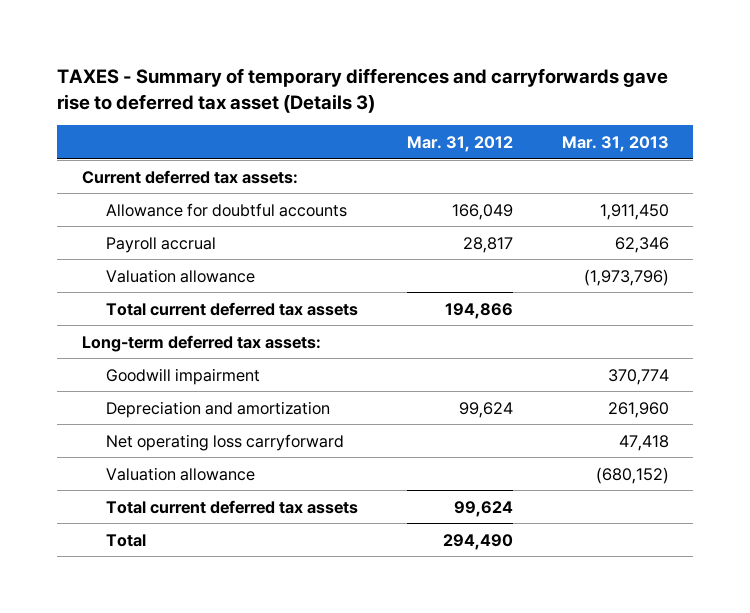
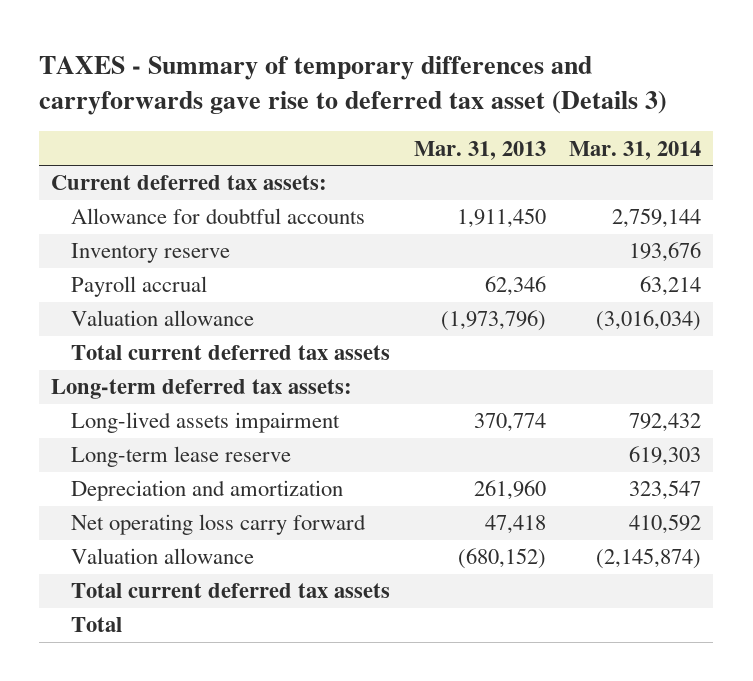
- | Mar. 31, 2012 | Mar. 31, 2013
+ | Mar. 31, 2013 | Mar. 31, 2014
+ Inventory reserve | | 193,676
- Goodwill impairment | | 370,774
+ Long-lived assets impairment | 370,774 | 792,432
+ Long-term lease reserve | | 619,303
- Net operating loss carryforward | | 47,418
+ Net operating loss carry forward | 47,418 | 410,592

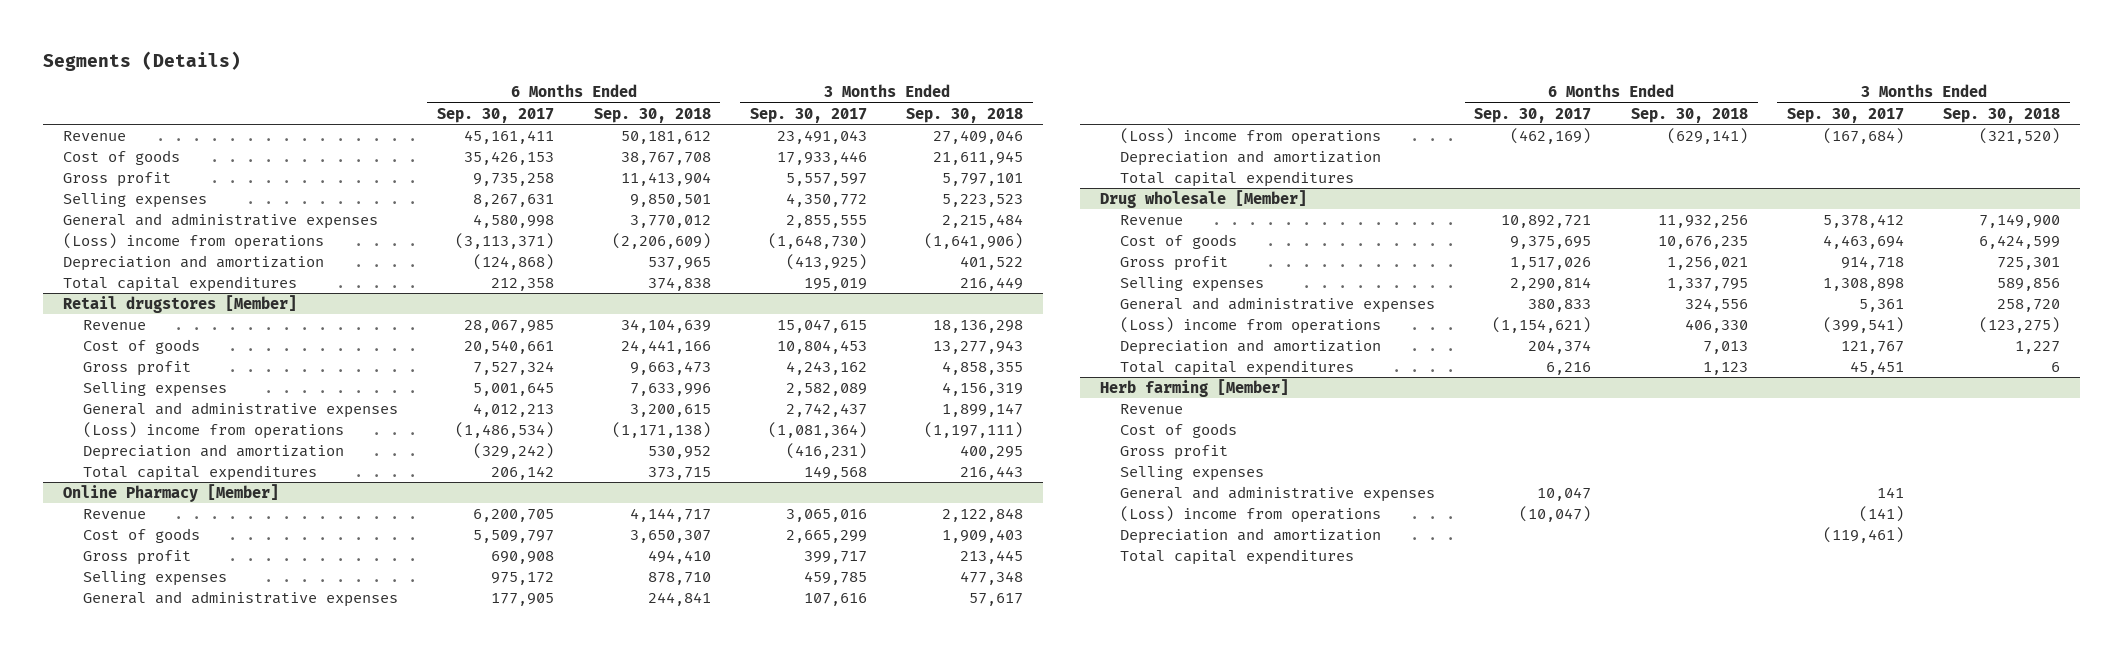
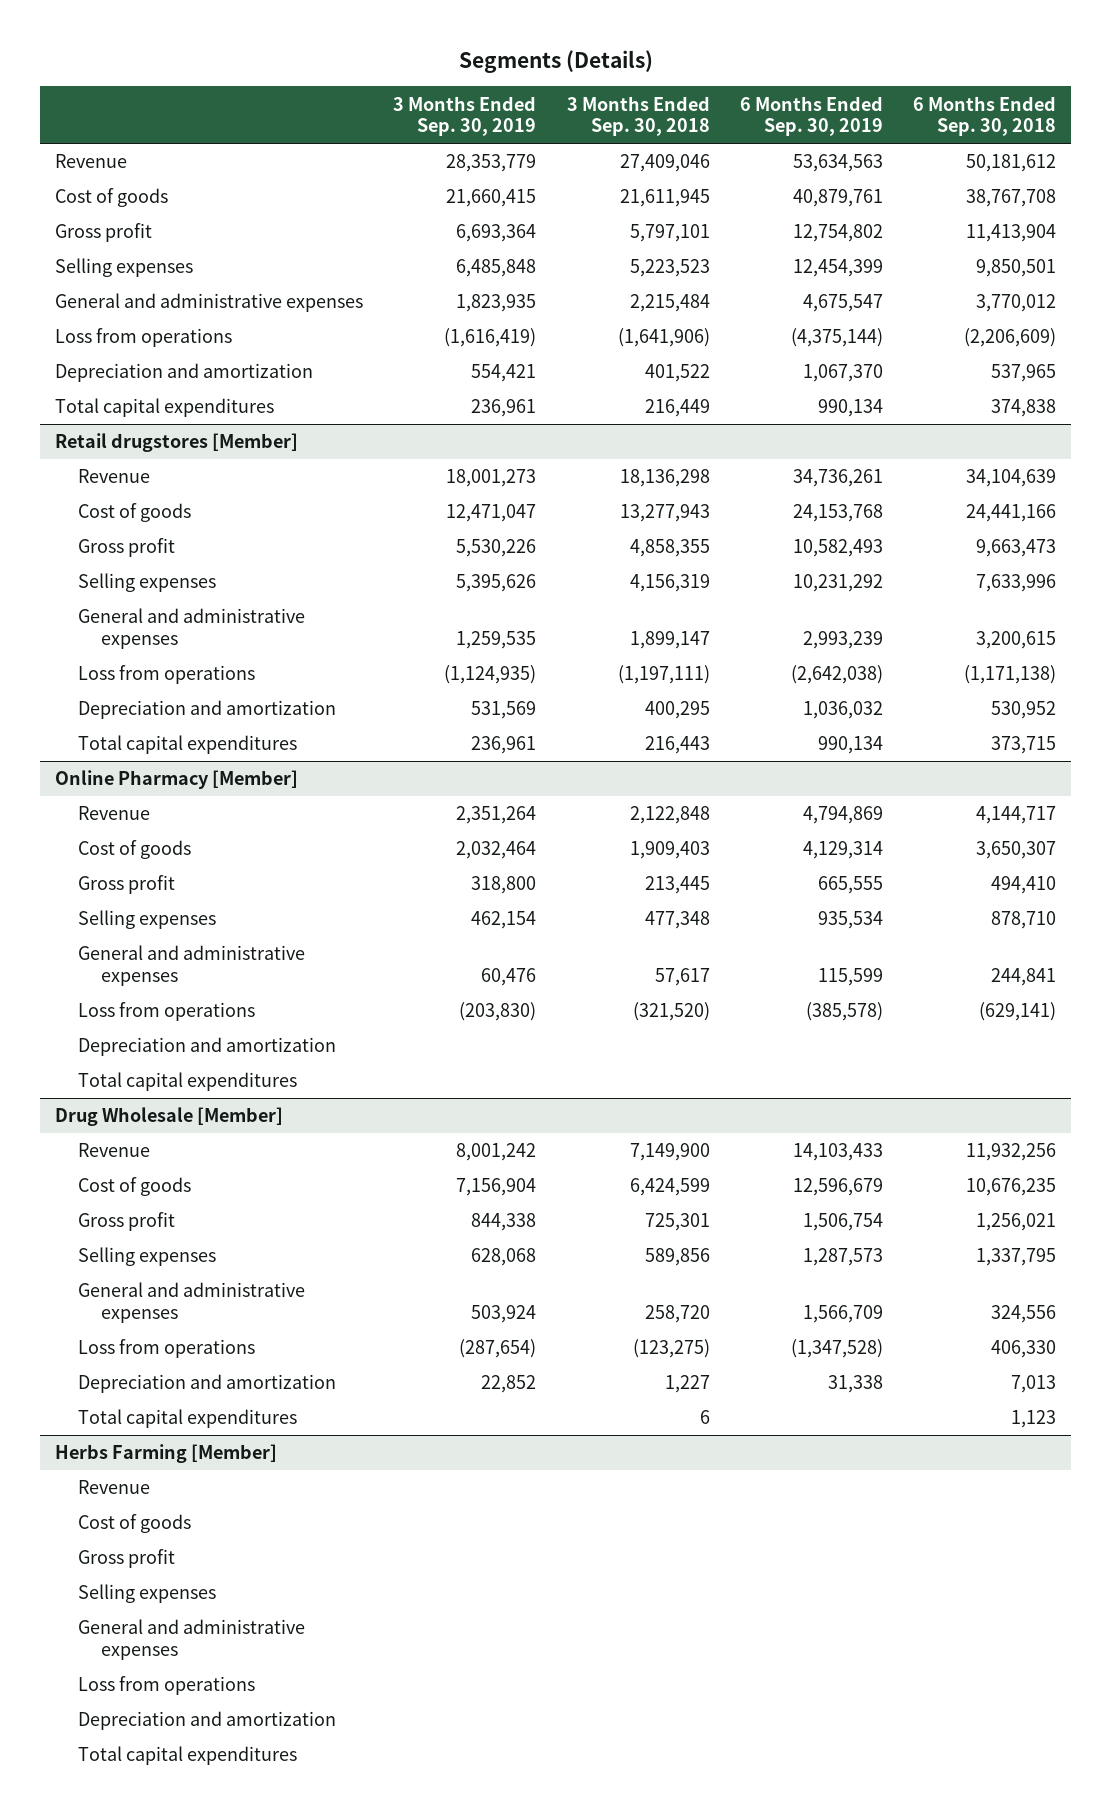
- | 6 Months Ended Sep. 30, 2017 | 6 Months Ended Sep. 30, 2018 | 3 Months Ended Sep. 30, 2017 | 3 Months Ended Sep. 30, 2018
+ | 3 Months Ended Sep. 30, 2019 | 3 Months Ended Sep. 30, 2018 | 6 Months Ended Sep. 30, 2019 | 6 Months Ended Sep. 30, 2018
- (Loss) income from operations | (3,113,371) | (2,206,609) | (1,648,730) | (1,641,906)
+ Loss from operations | (1,616,419) | (1,641,906) | (4,375,144) | (2,206,609)
@ Retail drugstores [Member]
- (Loss) income from operations | (1,486,534) | (1,171,138) | (1,081,364) | (1,197,111)
+ Loss from operations | (1,124,935) | (1,197,111) | (2,642,038) | (1,171,138)
@ Online Pharmacy [Member]
- (Loss) income from operations | (462,169) | (629,141) | (167,684) | (321,520)
+ Loss from operations | (203,830) | (321,520) | (385,578) | (629,141)
- Drug wholesale [Member]
+ Drug Wholesale [Member]
- (Loss) income from operations | (1,154,621) | 406,330 | (399,541) | (123,275)
+ Loss from operations | (287,654) | (123,275) | (1,347,528) | 406,330
- Herb farming [Member]
+ Herbs Farming [Member]
- (Loss) income from operations | (10,047) | | (141) |
+ Loss from operations

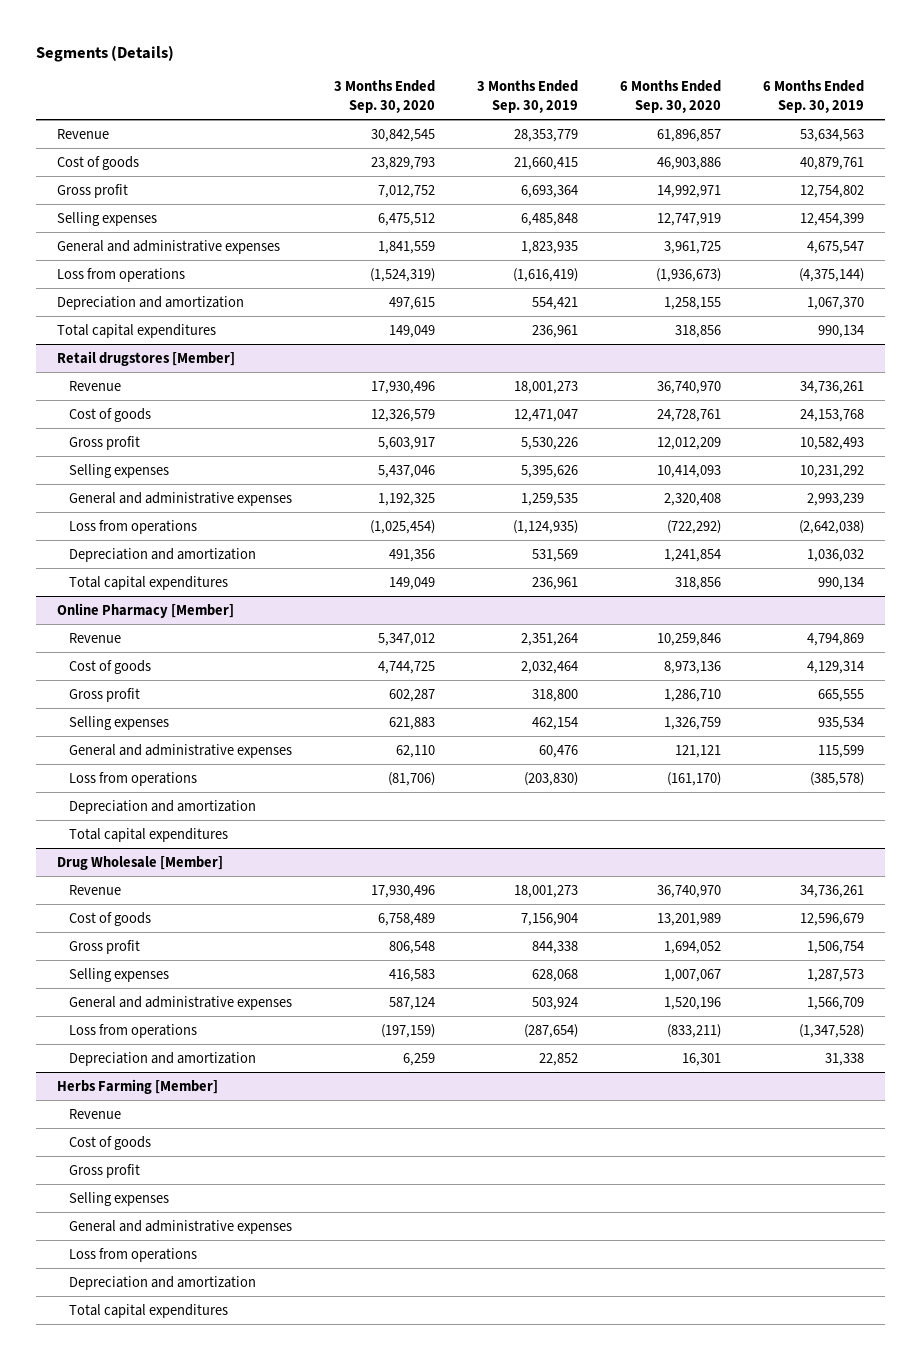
- | 3 Months Ended Sep. 30, 2019 | 3 Months Ended Sep. 30, 2018 | 6 Months Ended Sep. 30, 2019 | 6 Months Ended Sep. 30, 2018
+ | 3 Months Ended Sep. 30, 2020 | 3 Months Ended Sep. 30, 2019 | 6 Months Ended Sep. 30, 2020 | 6 Months Ended Sep. 30, 2019
@ Drug Wholesale [Member]
- Revenue | 8,001,242 | 7,149,900 | 14,103,433 | 11,932,256
+ Revenue | 17,930,496 | 18,001,273 | 36,740,970 | 34,736,261
- Total capital expenditures | | 6 | | 1,123

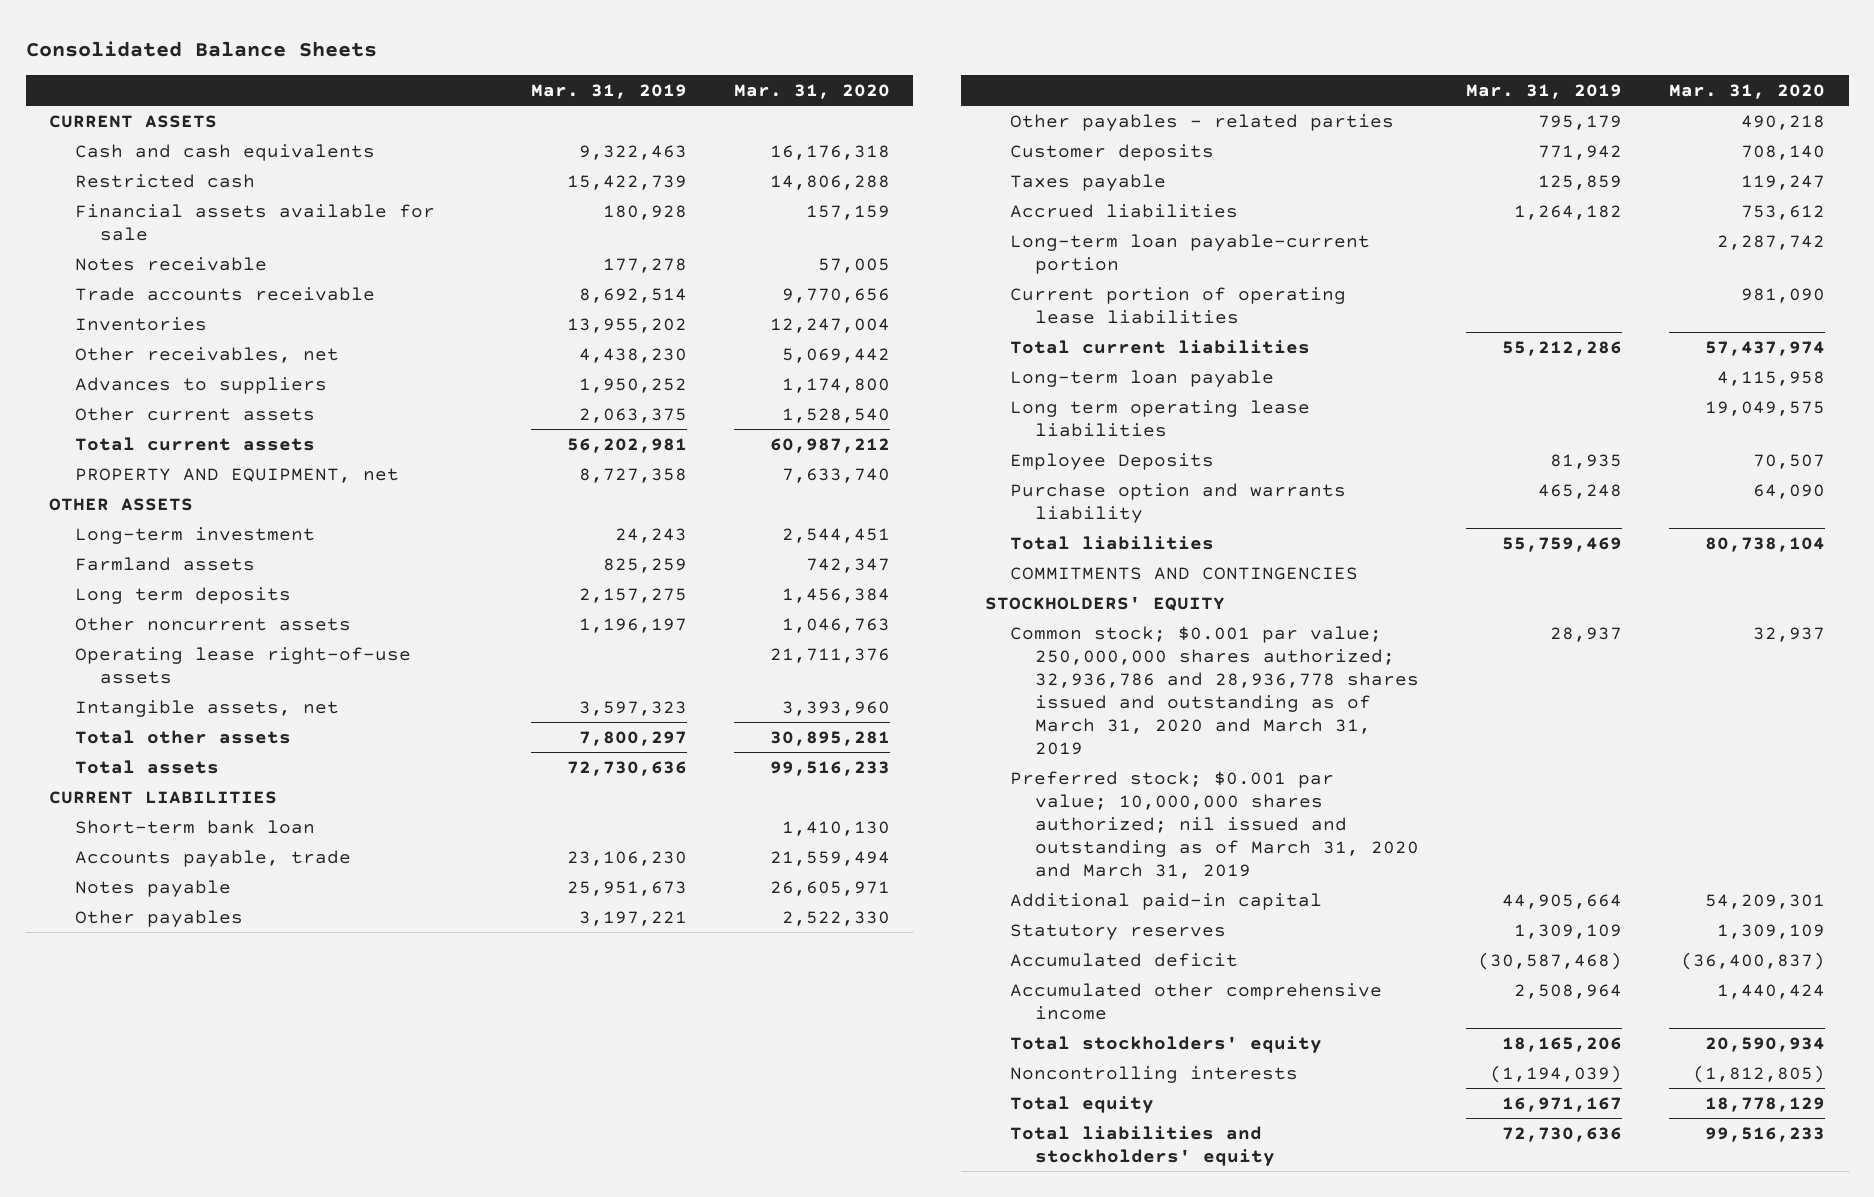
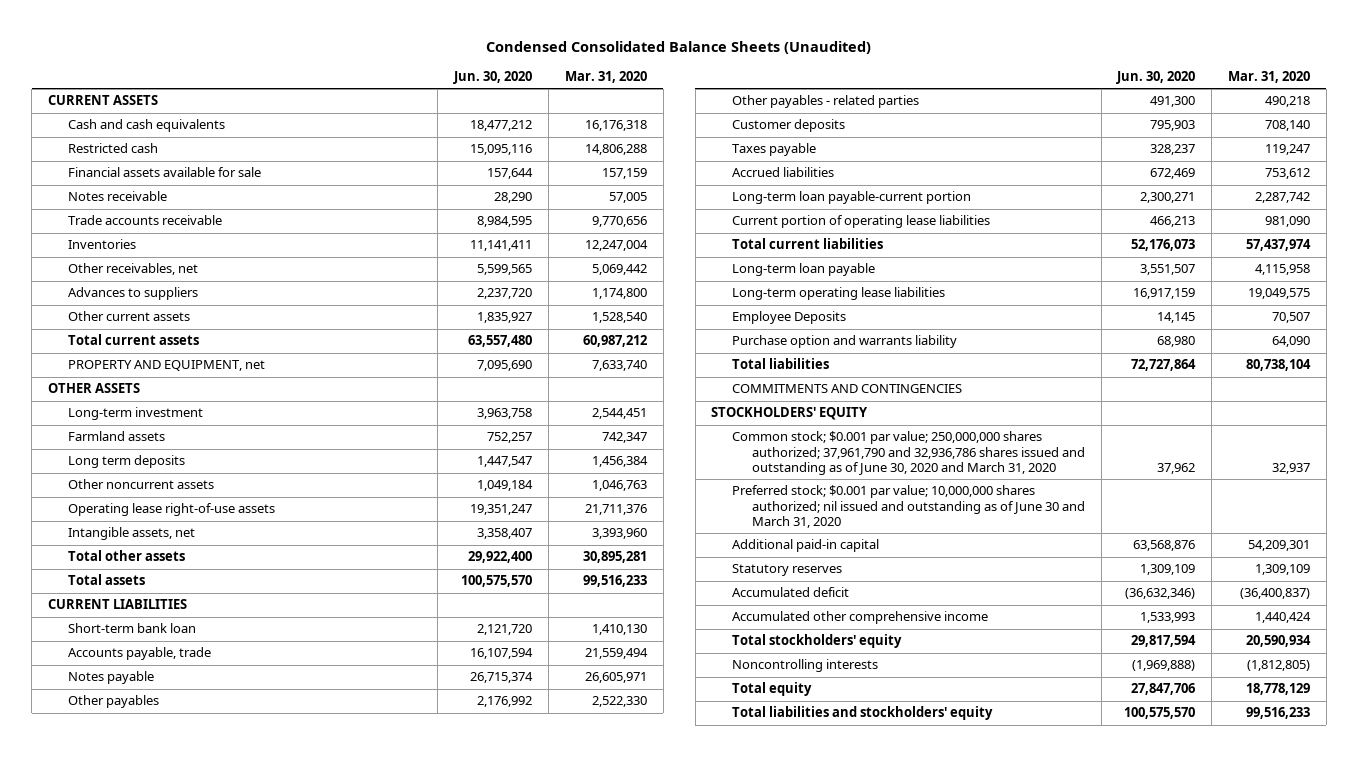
- Consolidated Balance Sheets
+ Condensed Consolidated Balance Sheets (Unaudited)
- | Mar. 31, 2019 | Mar. 31, 2020
+ | Jun. 30, 2020 | Mar. 31, 2020
- Long term operating lease liabilities | | 19,049,575
+ Long-term operating lease liabilities | 16,917,159 | 19,049,575
- Common stock; $0.001 par value; 250,000,000 shares authorized; 32,936,786 and 28,936,778 shares issued and outstanding as of March 31, 2020 and March 31, 2019 | 28,937 | 32,937
- Preferred stock; $0.001 par value; 10,000,000 shares authorized; nil issued and outstanding as of March 31, 2020 and March 31, 2019
+ Common stock; $0.001 par value; 250,000,000 shares authorized; 37,961,790 and 32,936,786 shares issued and outstanding as of June 30, 2020 and March 31, 2020 | 37,962 | 32,937
+ Preferred stock; $0.001 par value; 10,000,000 shares authorized; nil issued and outstanding as of June 30 and March 31, 2020

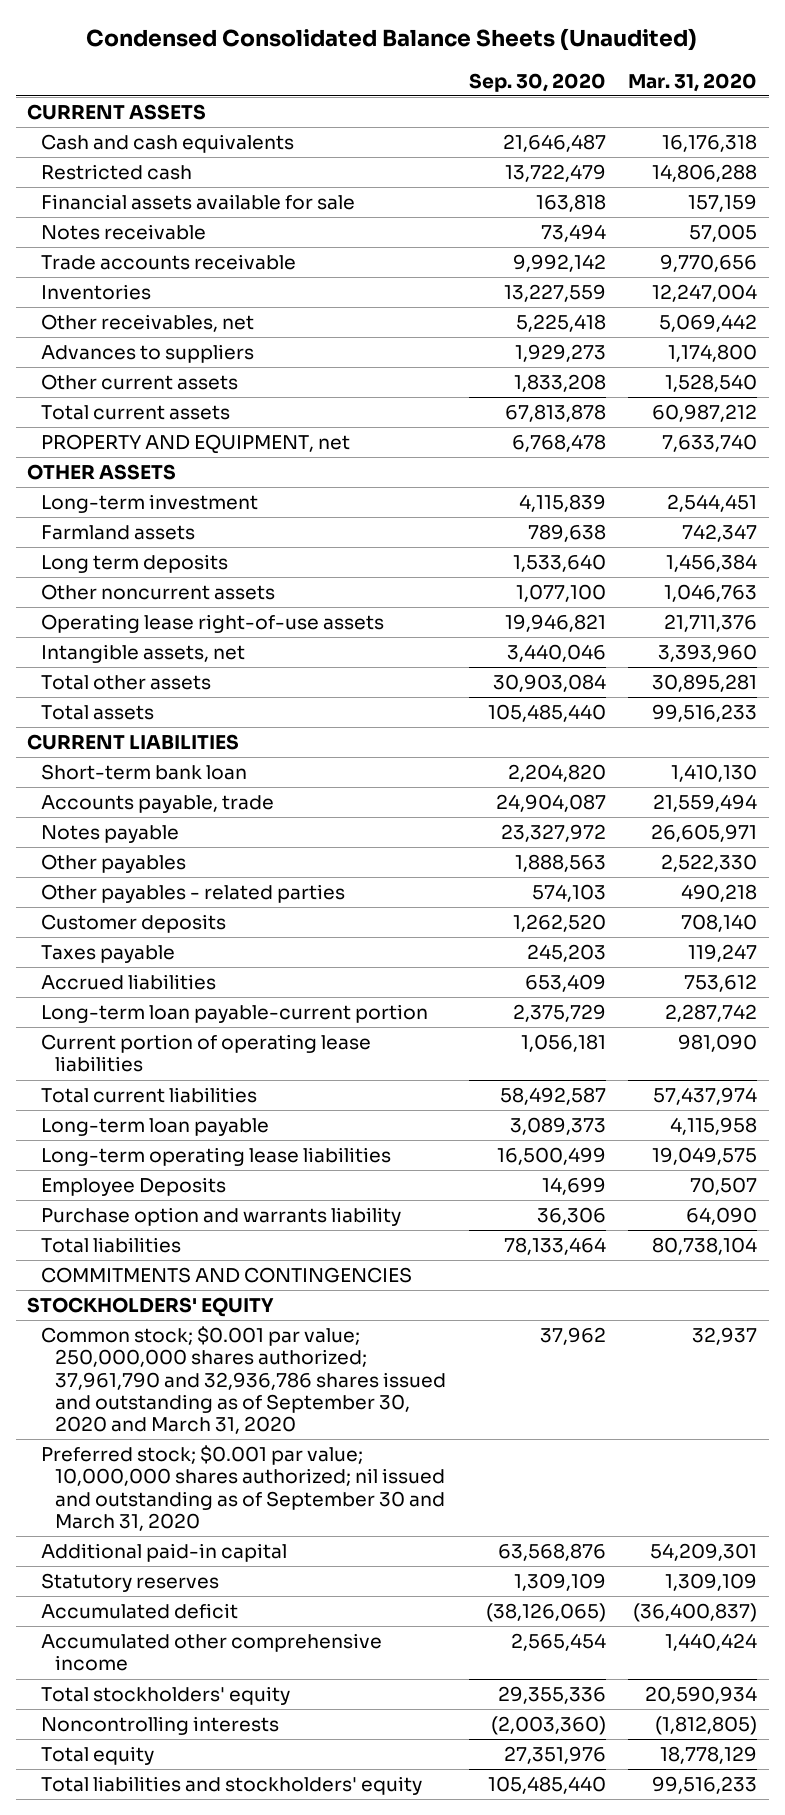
- | Jun. 30, 2020 | Mar. 31, 2020
+ | Sep. 30, 2020 | Mar. 31, 2020
- Common stock; $0.001 par value; 250,000,000 shares authorized; 37,961,790 and 32,936,786 shares issued and outstanding as of June 30, 2020 and March 31, 2020 | 37,962 | 32,937
- Preferred stock; $0.001 par value; 10,000,000 shares authorized; nil issued and outstanding as of June 30 and March 31, 2020
+ Common stock; $0.001 par value; 250,000,000 shares authorized; 37,961,790 and 32,936,786 shares issued and outstanding as of September 30, 2020 and March 31, 2020 | 37,962 | 32,937
+ Preferred stock; $0.001 par value; 10,000,000 shares authorized; nil issued and outstanding as of September 30 and March 31, 2020

